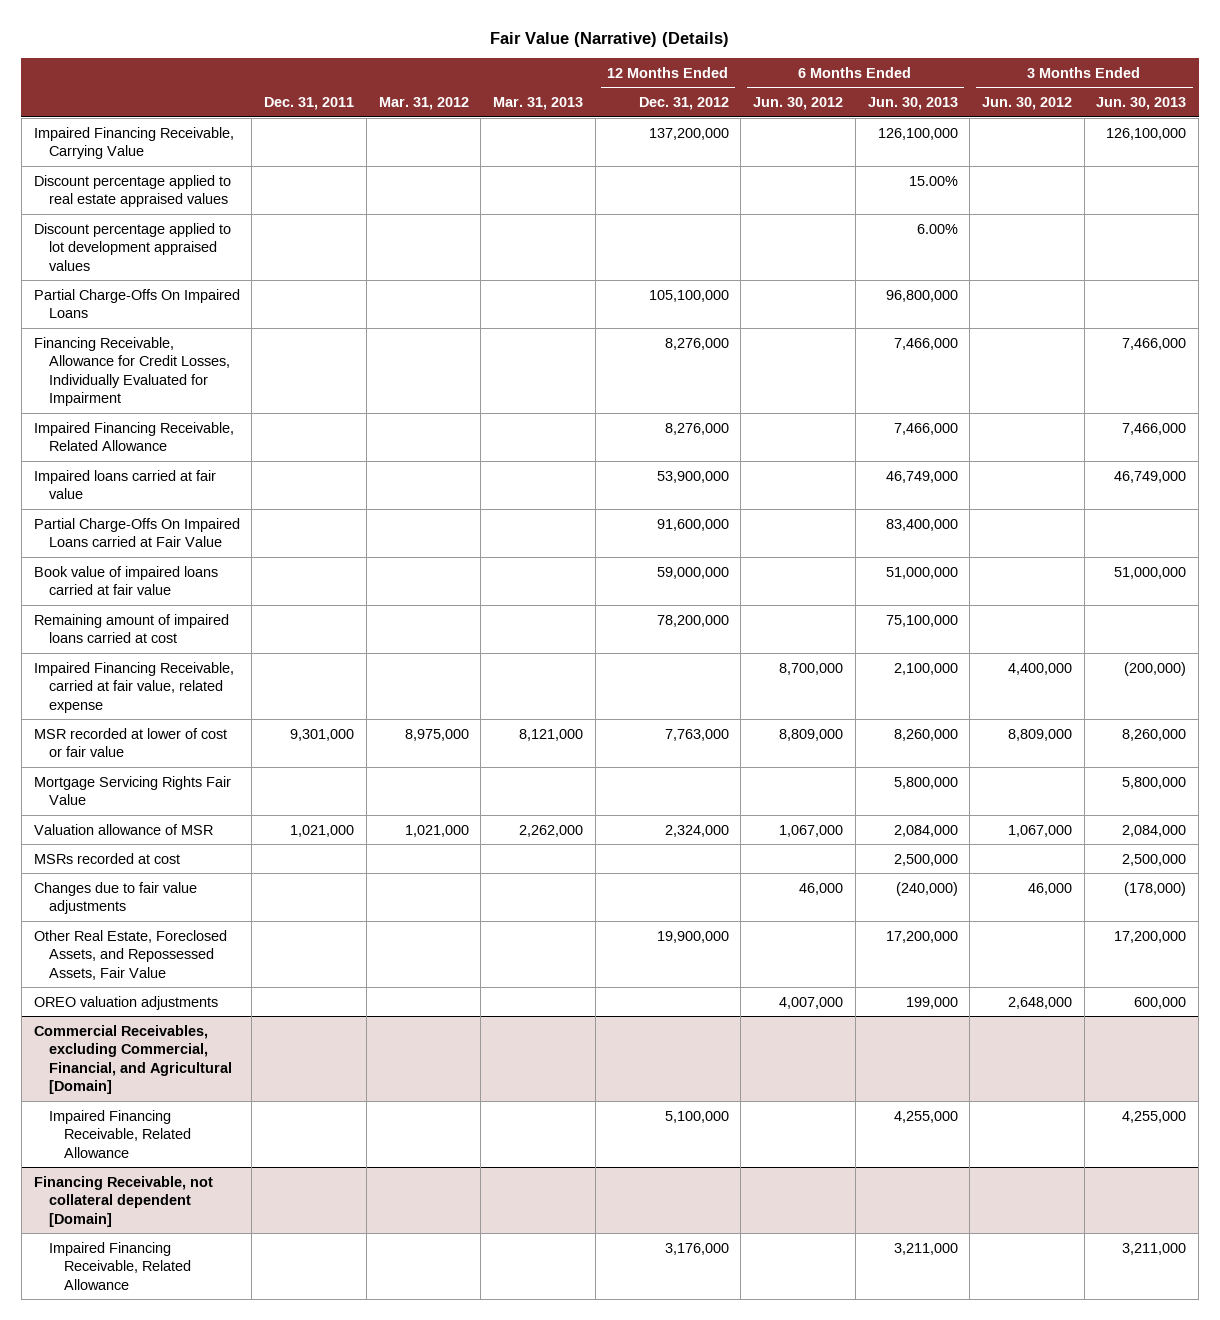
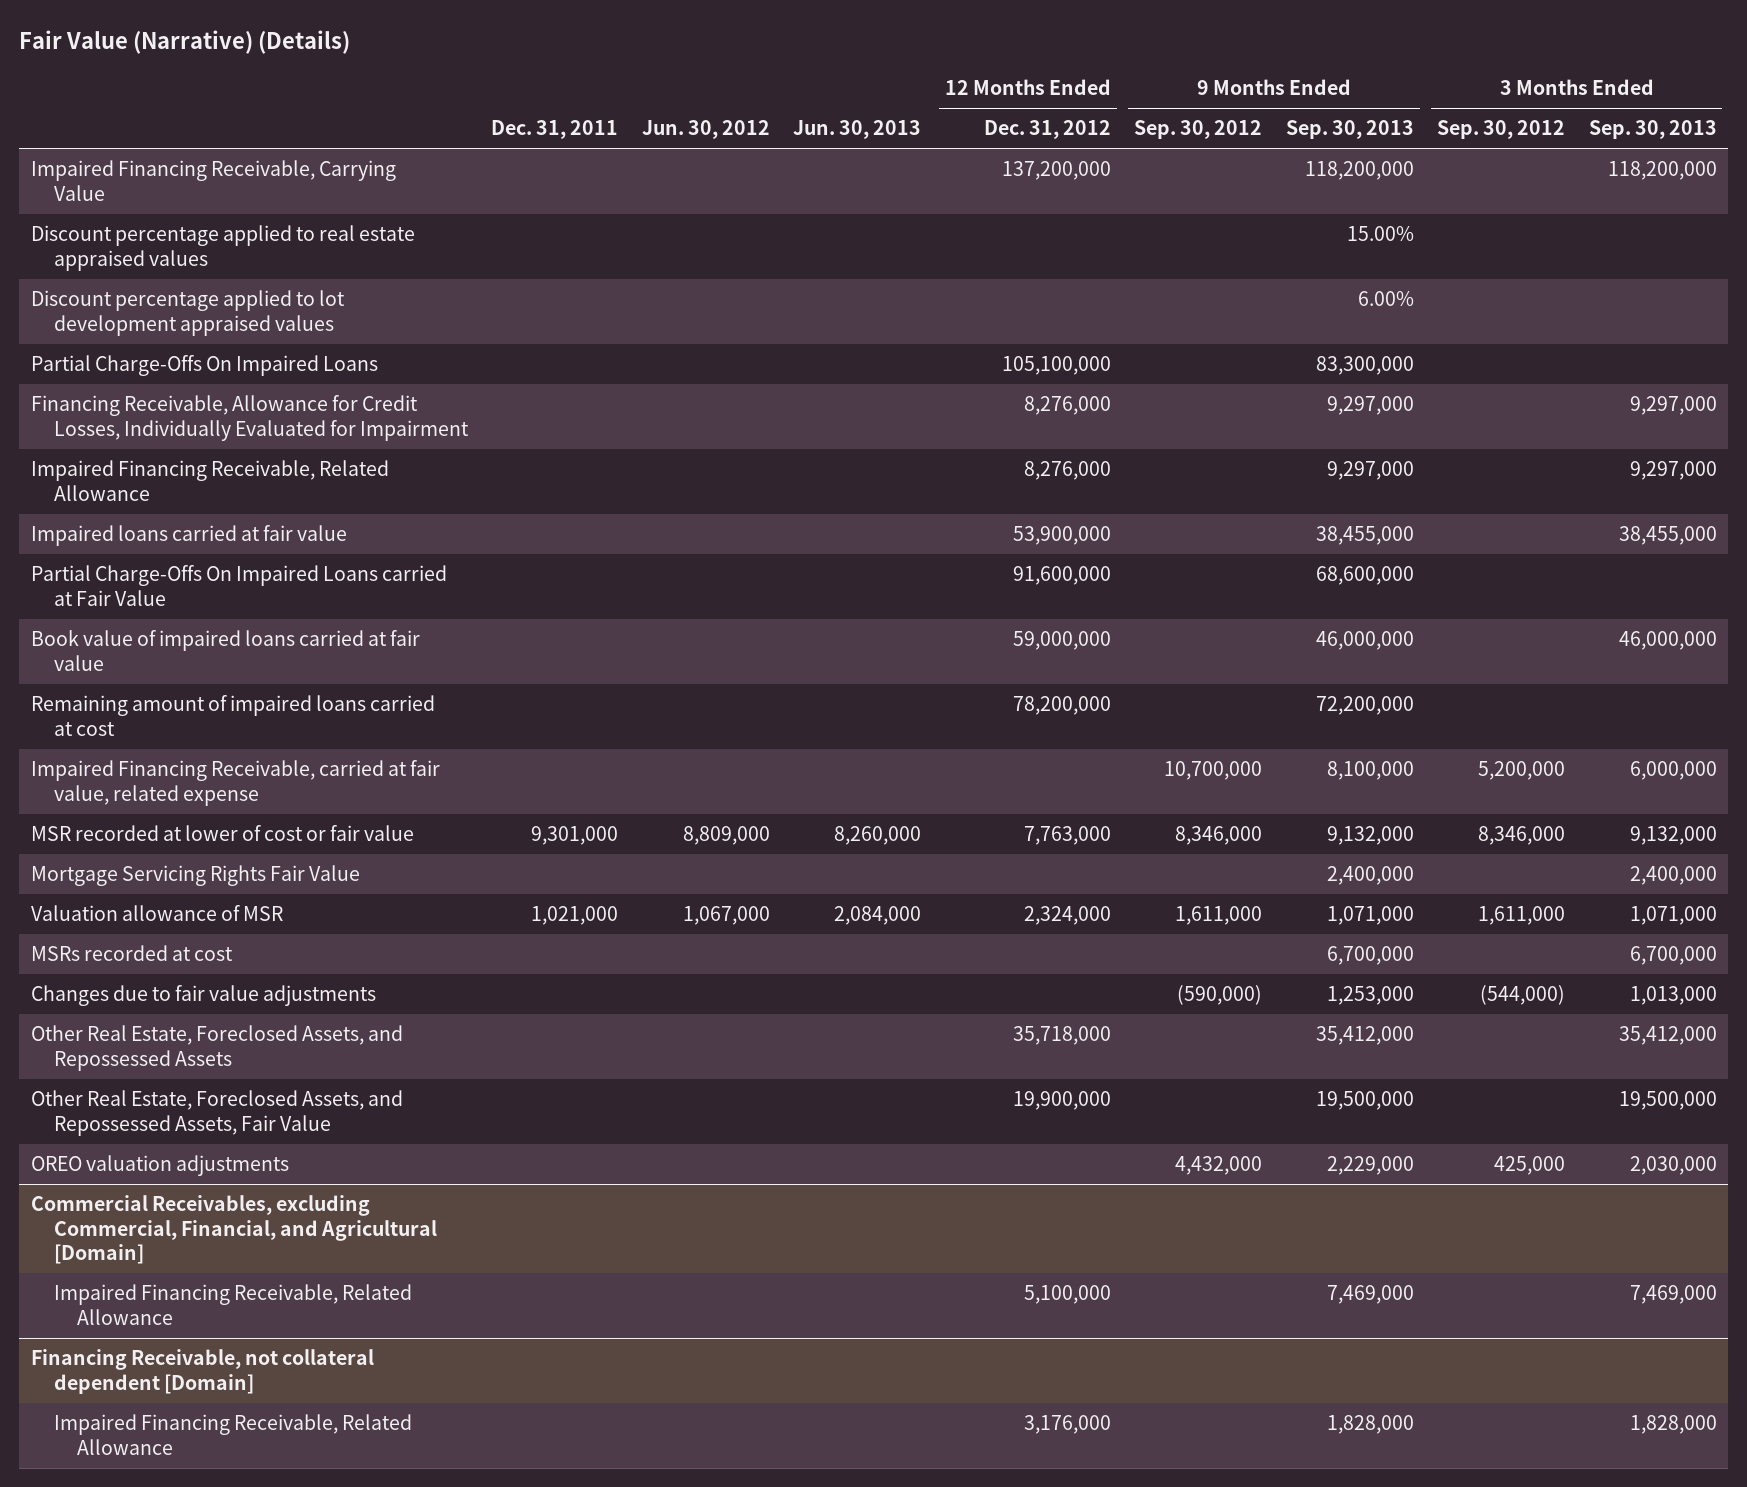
- | Dec. 31, 2011 | Mar. 31, 2012 | Mar. 31, 2013 | 12 Months Ended Dec. 31, 2012 | 6 Months Ended Jun. 30, 2012 | 6 Months Ended Jun. 30, 2013 | 3 Months Ended Jun. 30, 2012 | 3 Months Ended Jun. 30, 2013
+ | Dec. 31, 2011 | Jun. 30, 2012 | Jun. 30, 2013 | 12 Months Ended Dec. 31, 2012 | 9 Months Ended Sep. 30, 2012 | 9 Months Ended Sep. 30, 2013 | 3 Months Ended Sep. 30, 2012 | 3 Months Ended Sep. 30, 2013
+ Other Real Estate, Foreclosed Assets, and Repossessed Assets | | | | 35,718,000 | | 35,412,000 | | 35,412,000

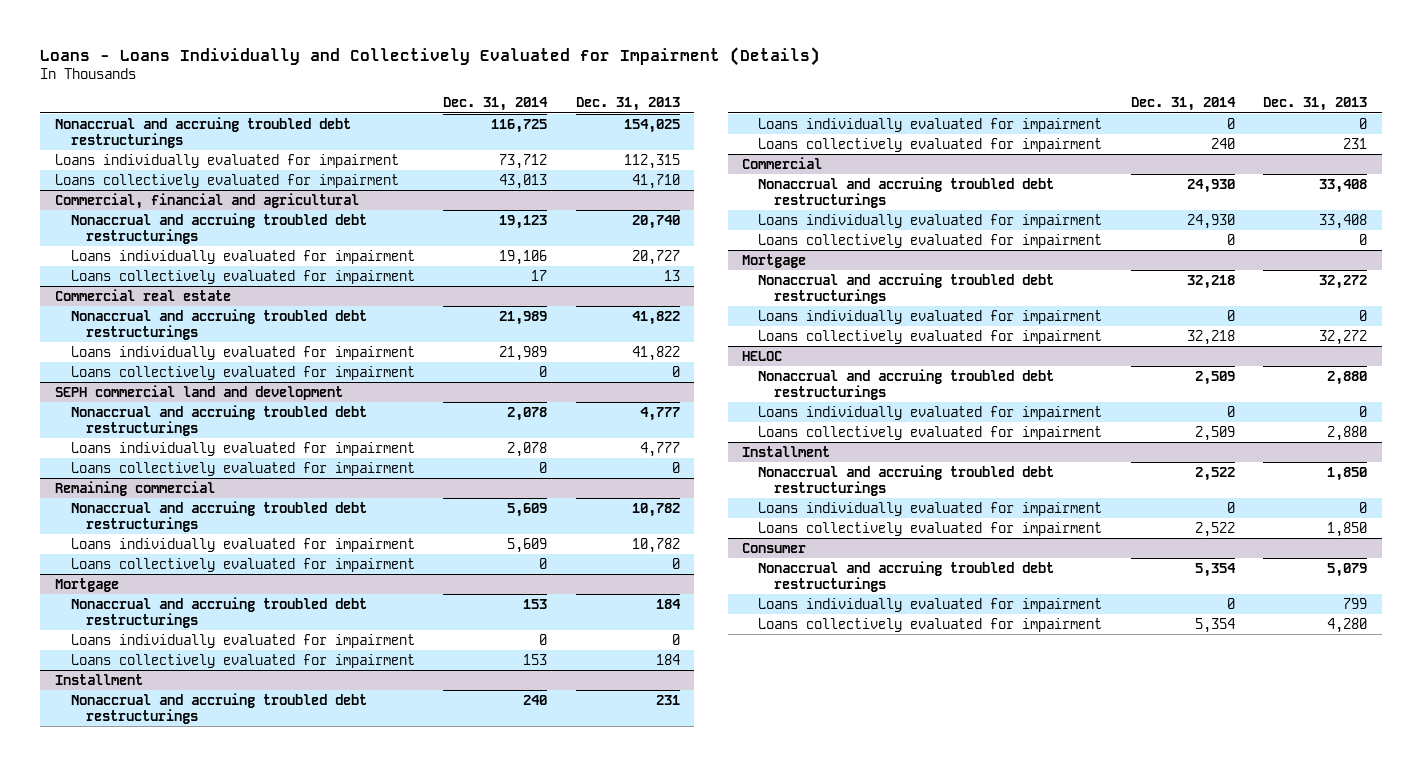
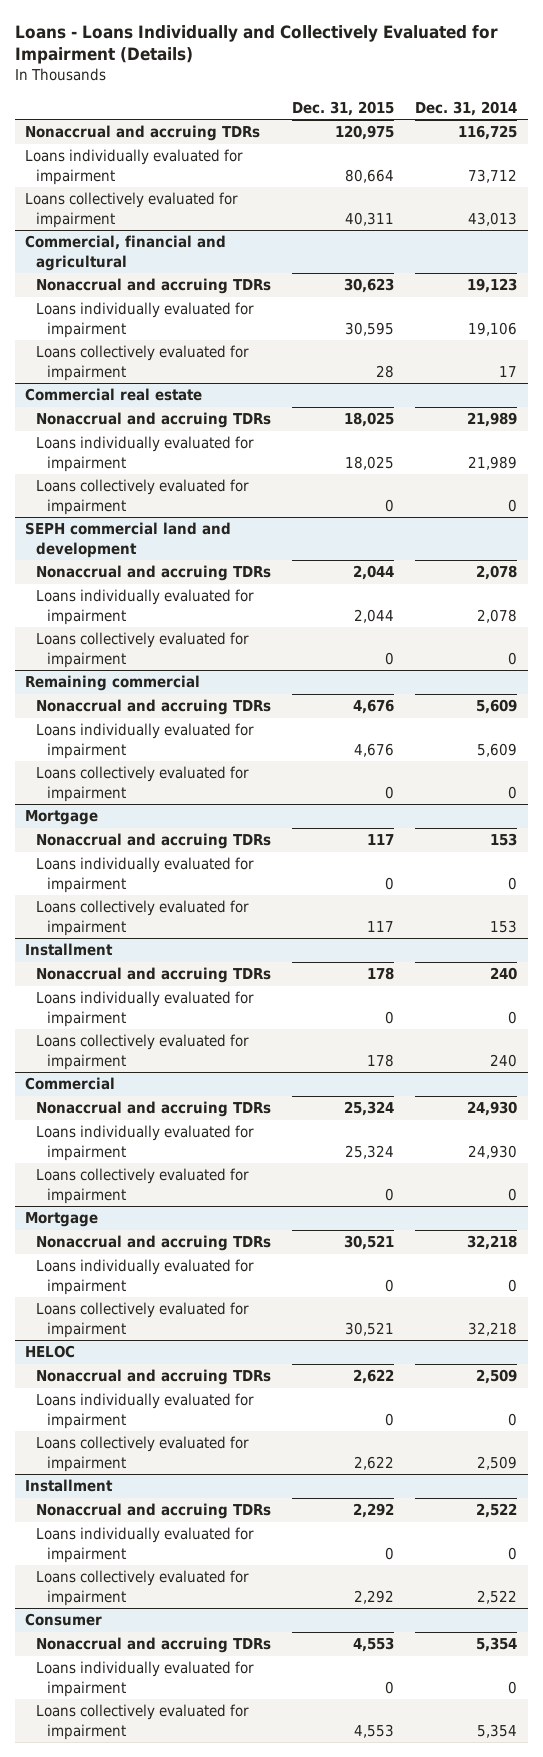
- | Dec. 31, 2014 | Dec. 31, 2013
+ | Dec. 31, 2015 | Dec. 31, 2014
- Nonaccrual and accruing troubled debt restructurings | 116,725 | 154,025
+ Nonaccrual and accruing TDRs | 120,975 | 116,725
@ Commercial, financial and agricultural
- Nonaccrual and accruing troubled debt restructurings | 19,123 | 20,740
+ Nonaccrual and accruing TDRs | 30,623 | 19,123
@ Commercial real estate
- Nonaccrual and accruing troubled debt restructurings | 21,989 | 41,822
+ Nonaccrual and accruing TDRs | 18,025 | 21,989
@ SEPH commercial land and development
- Nonaccrual and accruing troubled debt restructurings | 2,078 | 4,777
+ Nonaccrual and accruing TDRs | 2,044 | 2,078
@ Remaining commercial
- Nonaccrual and accruing troubled debt restructurings | 5,609 | 10,782
+ Nonaccrual and accruing TDRs | 4,676 | 5,609
@ Mortgage
- Nonaccrual and accruing troubled debt restructurings | 153 | 184
+ Nonaccrual and accruing TDRs | 117 | 153
@ Installment
- Nonaccrual and accruing troubled debt restructurings | 240 | 231
+ Nonaccrual and accruing TDRs | 178 | 240
@ Commercial
- Nonaccrual and accruing troubled debt restructurings | 24,930 | 33,408
+ Nonaccrual and accruing TDRs | 25,324 | 24,930
@ Mortgage
- Nonaccrual and accruing troubled debt restructurings | 32,218 | 32,272
+ Nonaccrual and accruing TDRs | 30,521 | 32,218
@ HELOC
- Nonaccrual and accruing troubled debt restructurings | 2,509 | 2,880
+ Nonaccrual and accruing TDRs | 2,622 | 2,509
@ Installment
- Nonaccrual and accruing troubled debt restructurings | 2,522 | 1,850
+ Nonaccrual and accruing TDRs | 2,292 | 2,522
@ Consumer
- Nonaccrual and accruing troubled debt restructurings | 5,354 | 5,079
+ Nonaccrual and accruing TDRs | 4,553 | 5,354

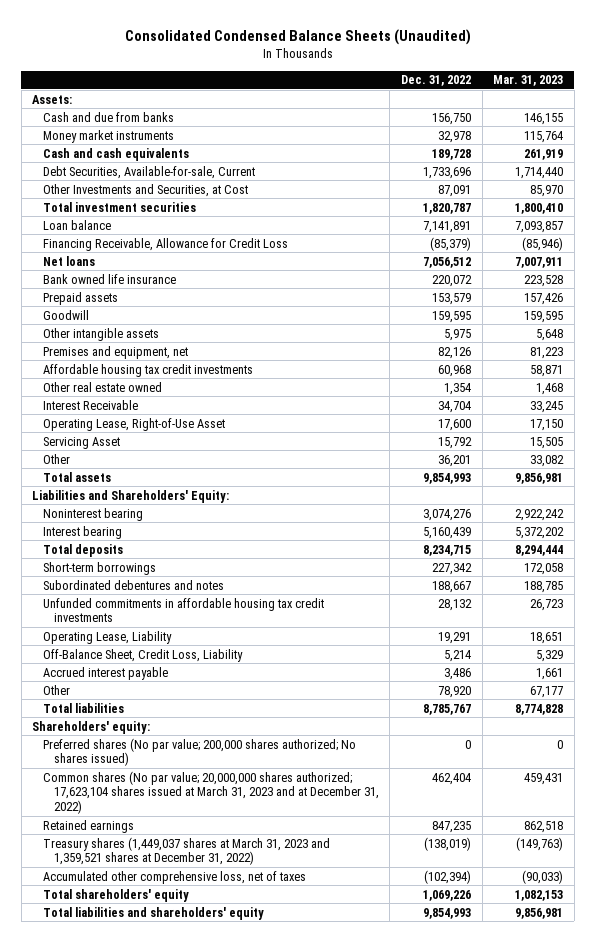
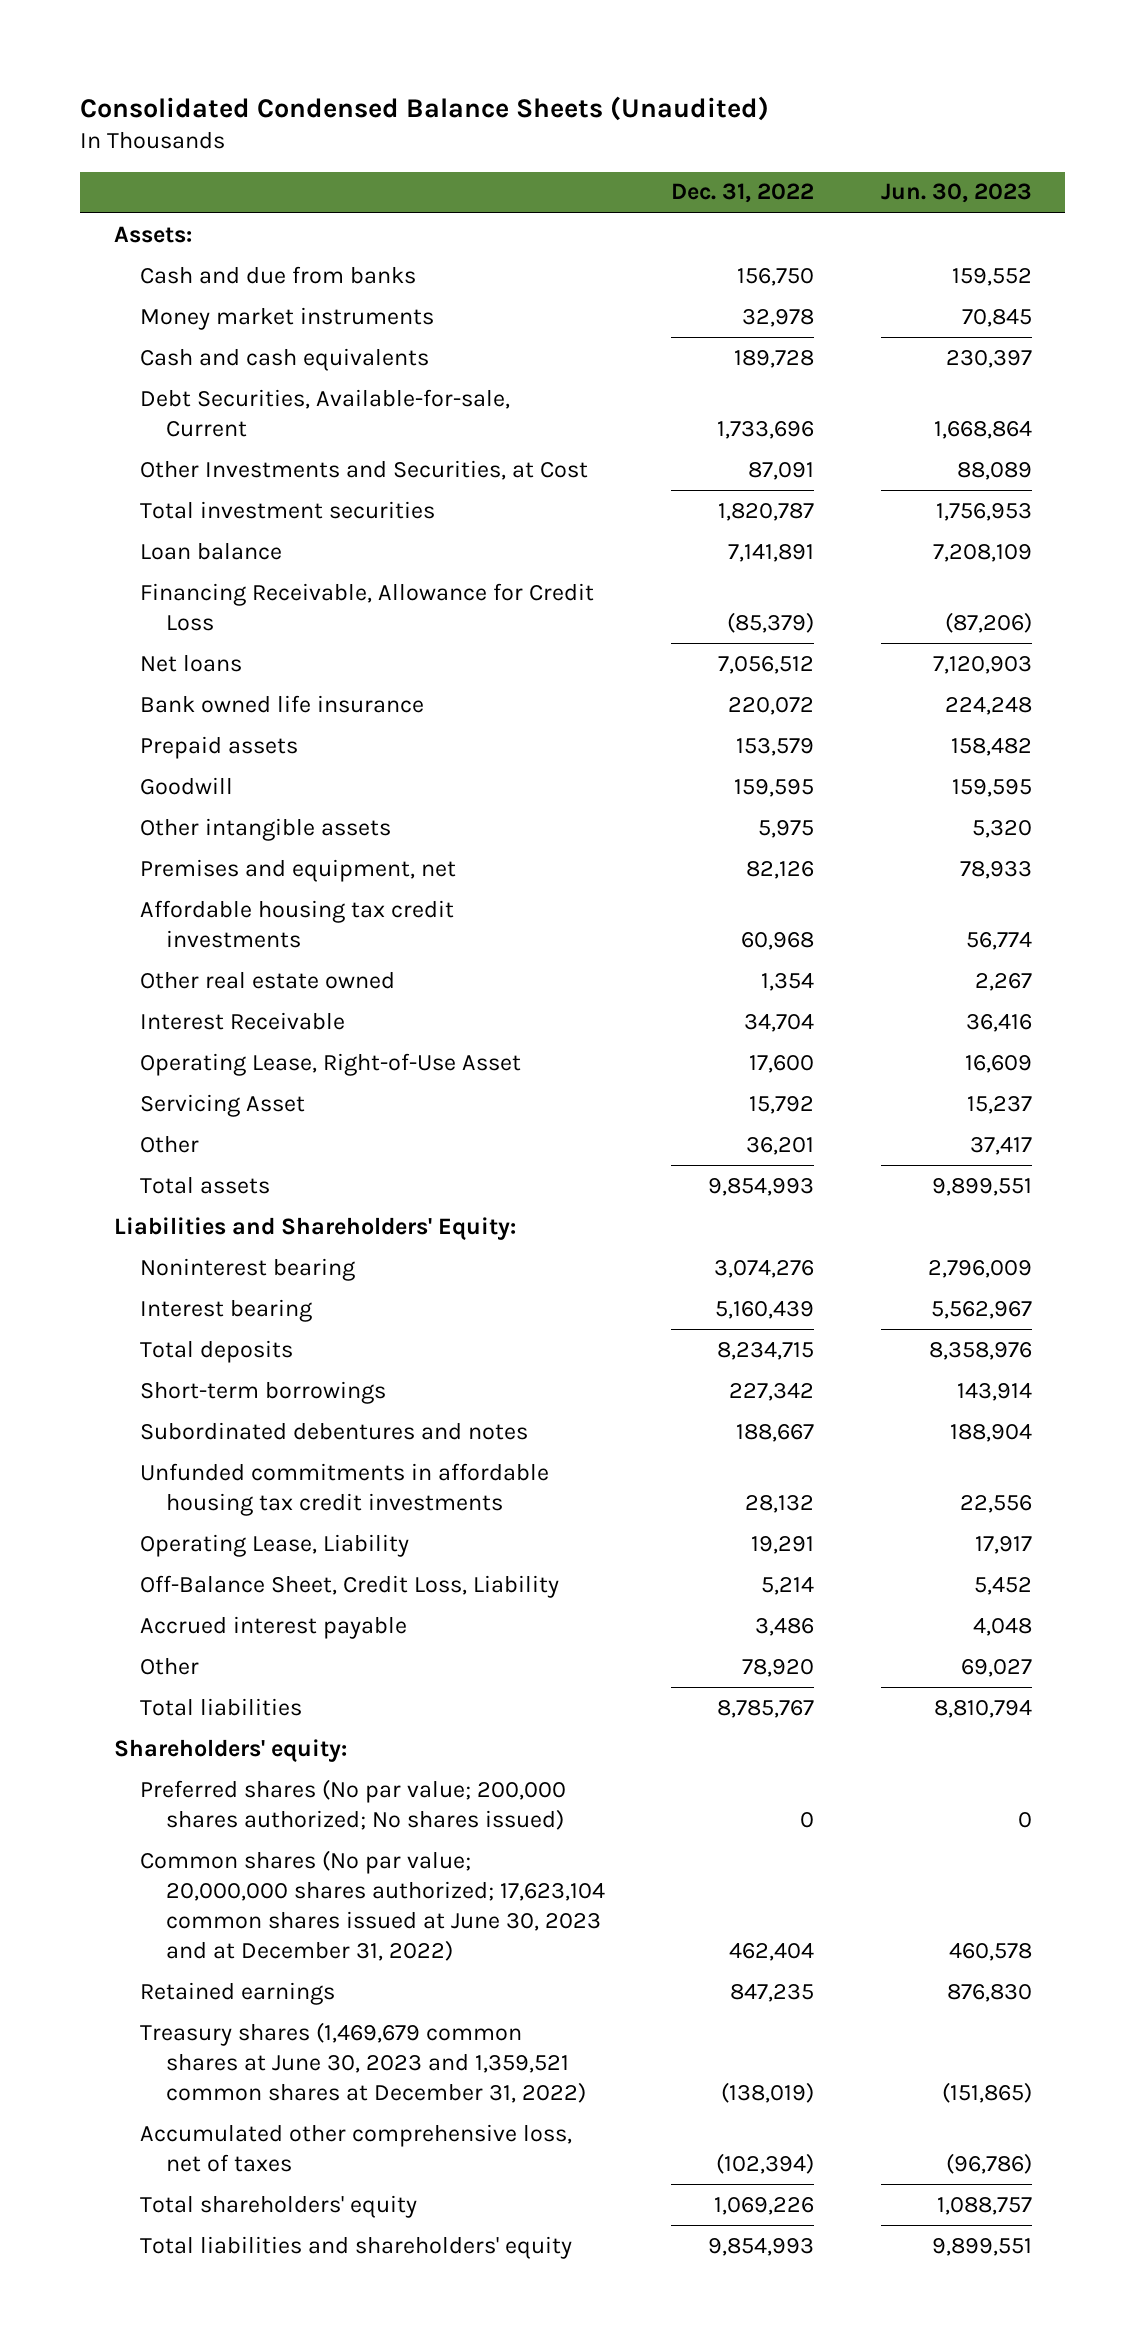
- | Dec. 31, 2022 | Mar. 31, 2023
+ | Dec. 31, 2022 | Jun. 30, 2023
- Common shares (No par value; 20,000,000 shares authorized; 17,623,104 shares issued at March 31, 2023 and at December 31, 2022) | 462,404 | 459,431
+ Common shares (No par value; 20,000,000 shares authorized; 17,623,104 common shares issued at June 30, 2023 and at December 31, 2022) | 462,404 | 460,578
- Treasury shares (1,449,037 shares at March 31, 2023 and 1,359,521 shares at December 31, 2022) | (138,019) | (149,763)
+ Treasury shares (1,469,679 common shares at June 30, 2023 and 1,359,521 common shares at December 31, 2022) | (138,019) | (151,865)

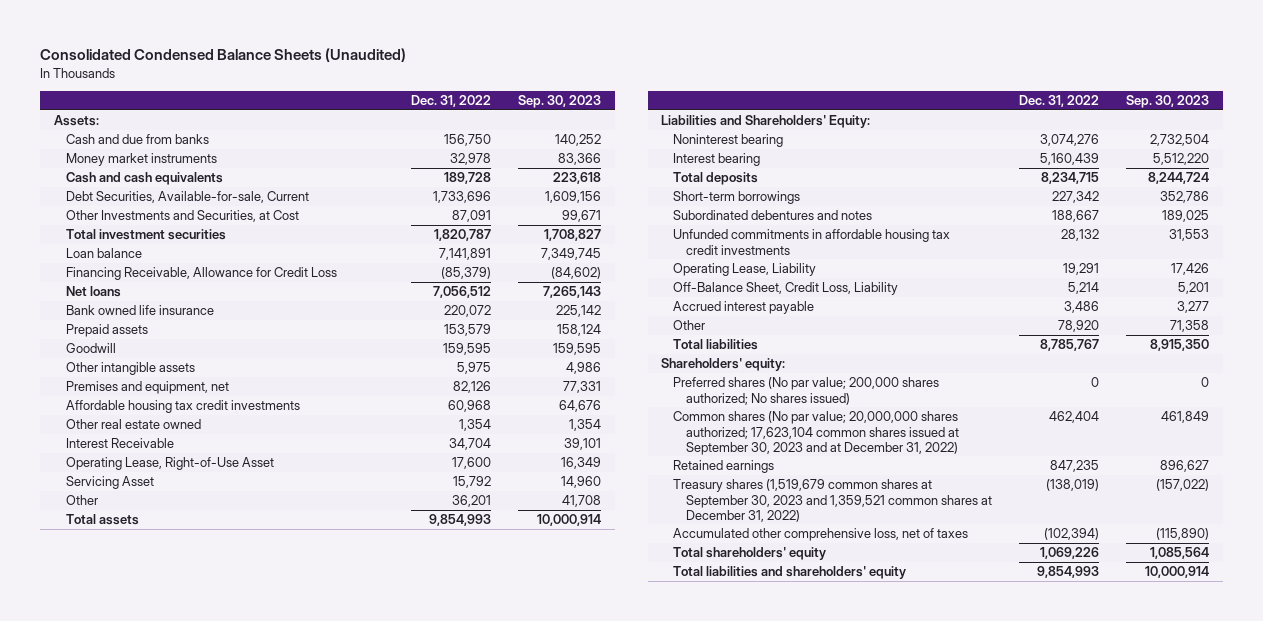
- | Dec. 31, 2022 | Jun. 30, 2023
+ | Dec. 31, 2022 | Sep. 30, 2023
- Common shares (No par value; 20,000,000 shares authorized; 17,623,104 common shares issued at June 30, 2023 and at December 31, 2022) | 462,404 | 460,578
+ Common shares (No par value; 20,000,000 shares authorized; 17,623,104 common shares issued at September 30, 2023 and at December 31, 2022) | 462,404 | 461,849
- Treasury shares (1,469,679 common shares at June 30, 2023 and 1,359,521 common shares at December 31, 2022) | (138,019) | (151,865)
+ Treasury shares (1,519,679 common shares at September 30, 2023 and 1,359,521 common shares at December 31, 2022) | (138,019) | (157,022)

